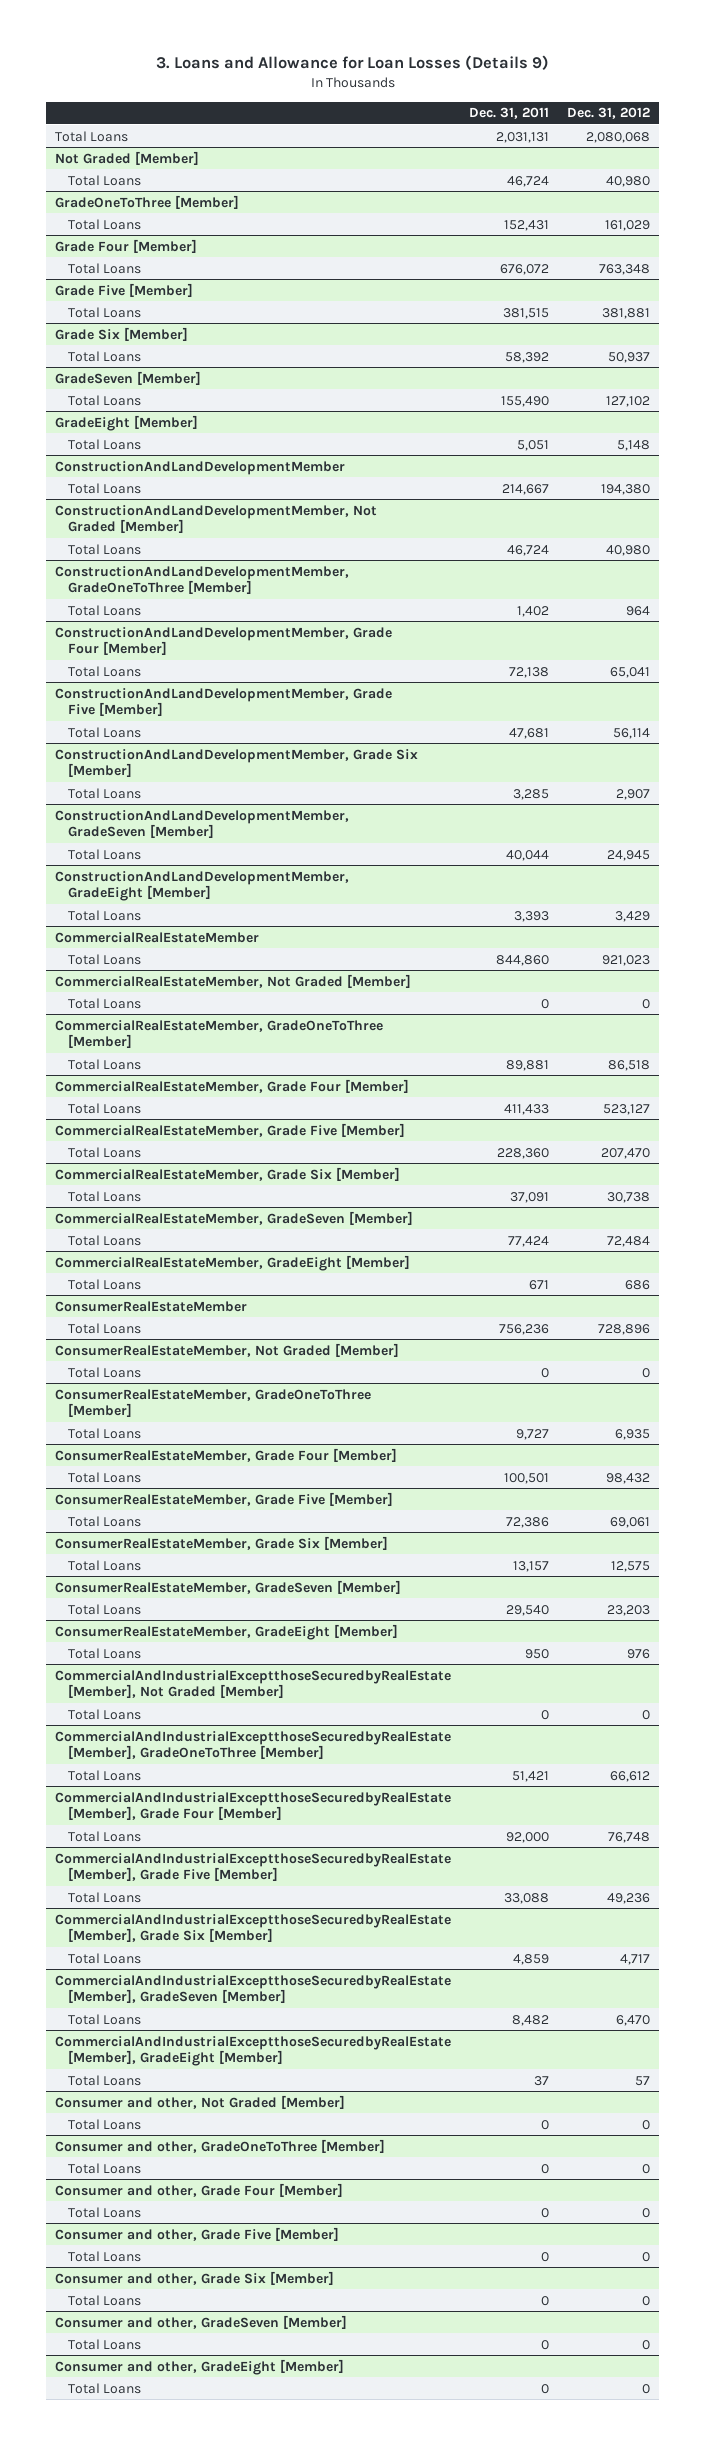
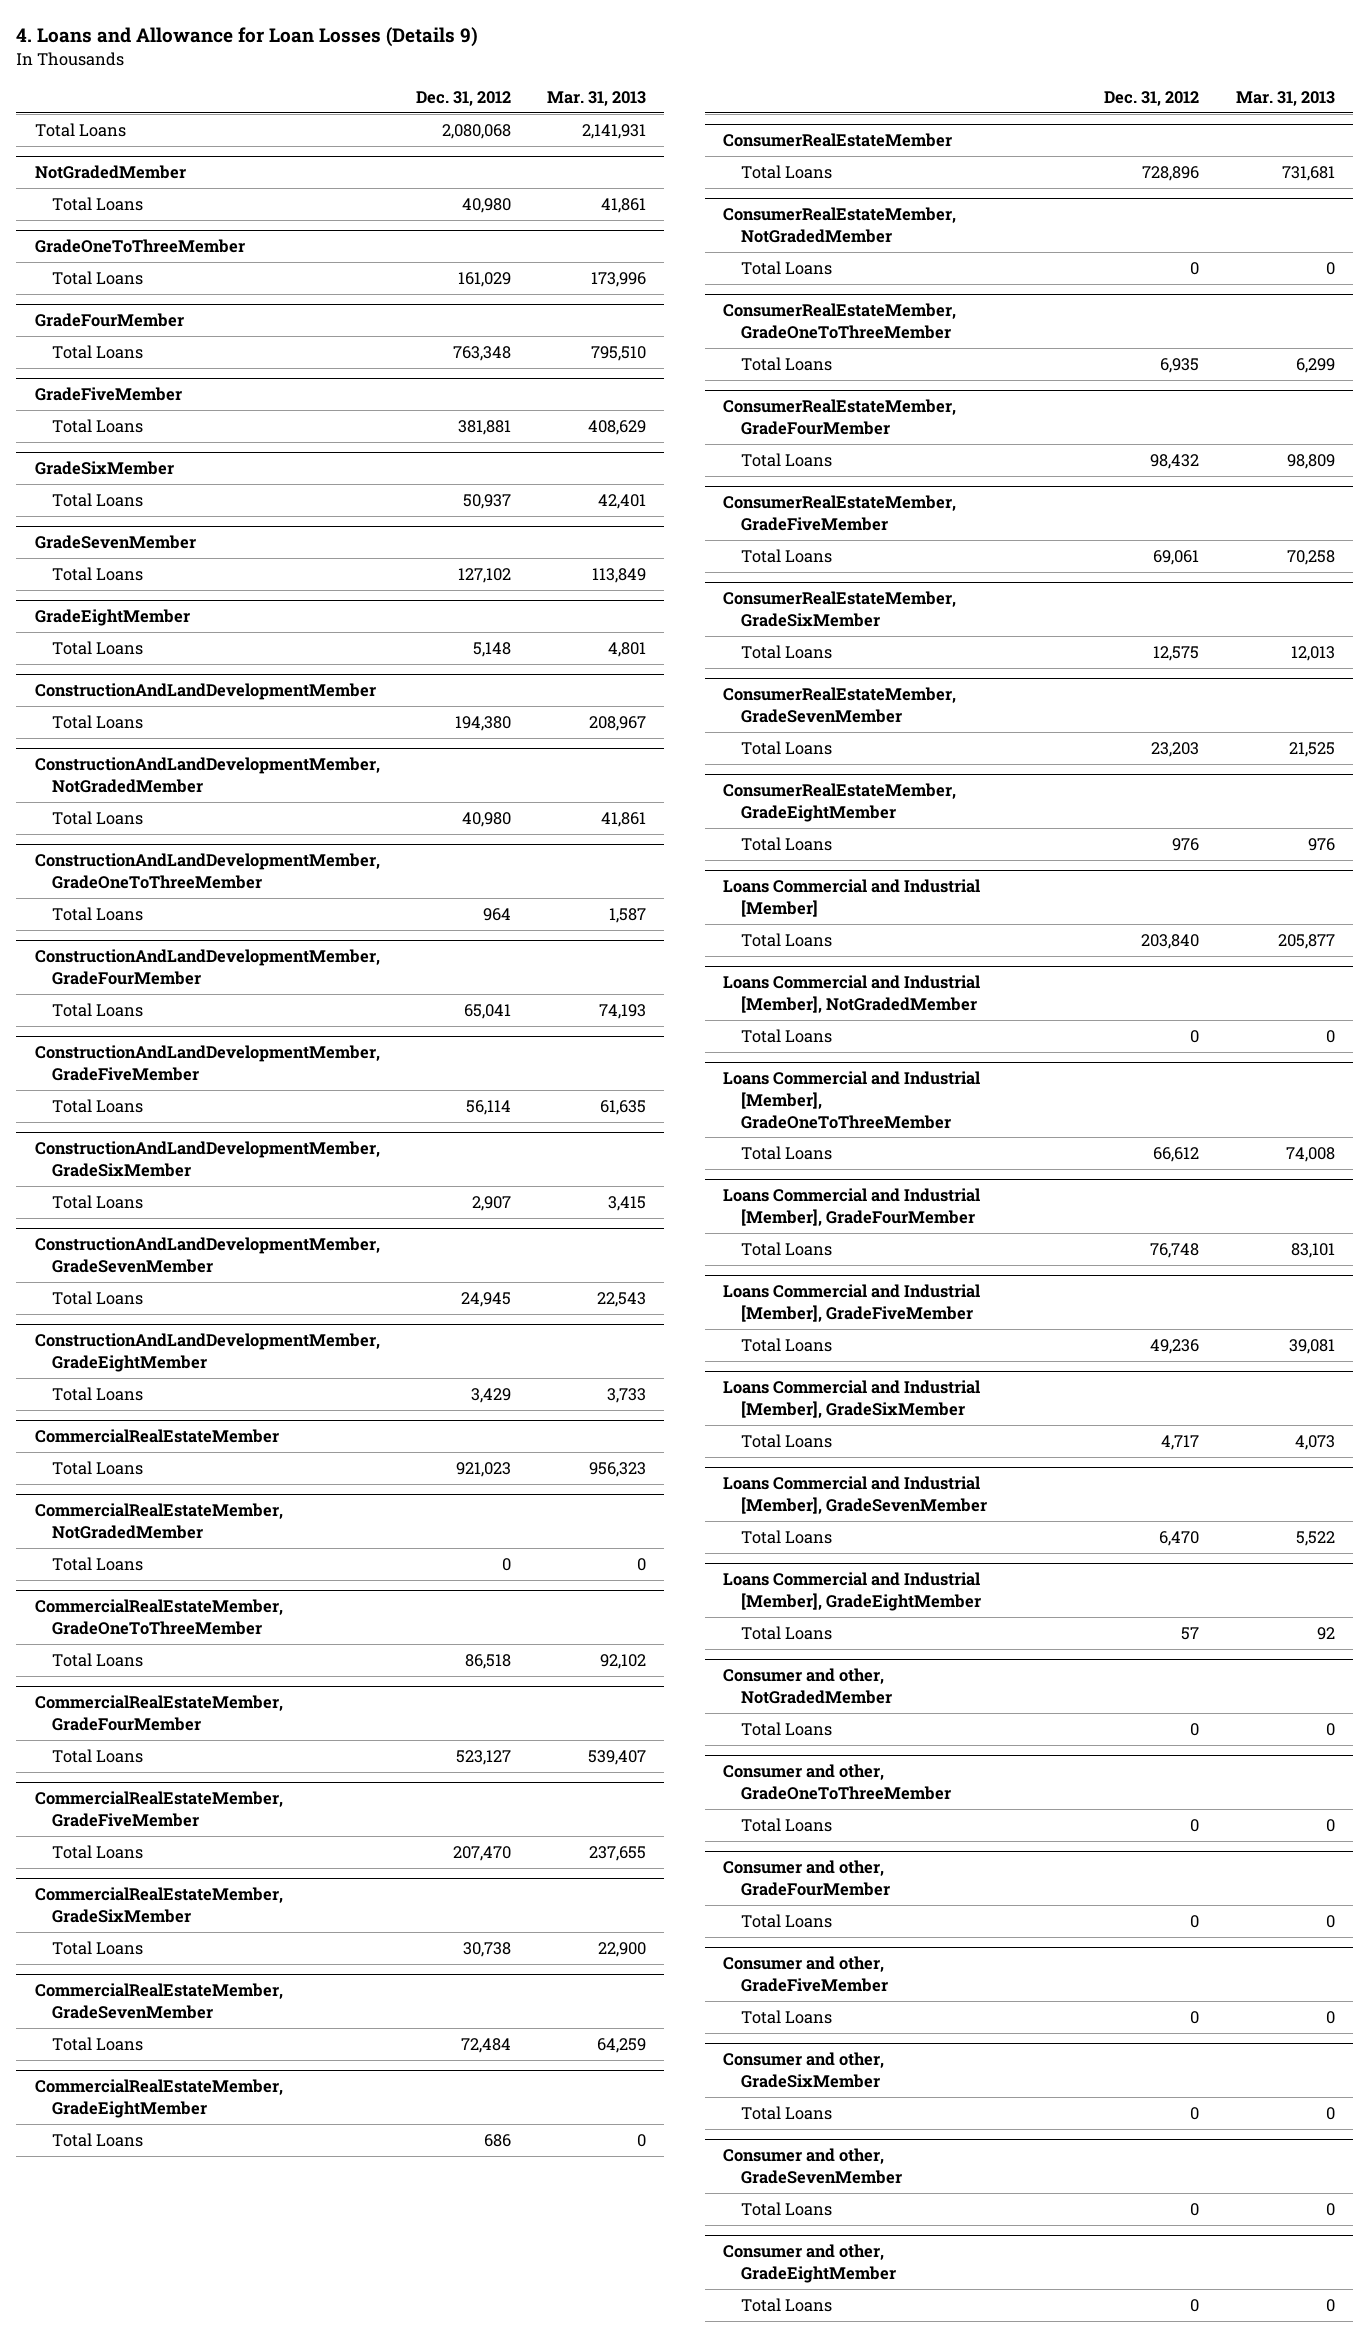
- 3. Loans and Allowance for Loan Losses (Details 9)
+ 4. Loans and Allowance for Loan Losses (Details 9)
- | Dec. 31, 2011 | Dec. 31, 2012
+ | Dec. 31, 2012 | Mar. 31, 2013
- Not Graded [Member]
+ NotGradedMember
- GradeOneToThree [Member]
+ GradeOneToThreeMember
- Grade Four [Member]
+ GradeFourMember
- Grade Five [Member]
+ GradeFiveMember
- Grade Six [Member]
+ GradeSixMember
- GradeSeven [Member]
+ GradeSevenMember
- GradeEight [Member]
+ GradeEightMember
- ConstructionAndLandDevelopmentMember, Not Graded [Member]
+ ConstructionAndLandDevelopmentMember, NotGradedMember
- ConstructionAndLandDevelopmentMember, GradeOneToThree [Member]
+ ConstructionAndLandDevelopmentMember, GradeOneToThreeMember
- ConstructionAndLandDevelopmentMember, Grade Four [Member]
+ ConstructionAndLandDevelopmentMember, GradeFourMember
- ConstructionAndLandDevelopmentMember, Grade Five [Member]
+ ConstructionAndLandDevelopmentMember, GradeFiveMember
- ConstructionAndLandDevelopmentMember, Grade Six [Member]
+ ConstructionAndLandDevelopmentMember, GradeSixMember
- ConstructionAndLandDevelopmentMember, GradeSeven [Member]
+ ConstructionAndLandDevelopmentMember, GradeSevenMember
- ConstructionAndLandDevelopmentMember, GradeEight [Member]
+ ConstructionAndLandDevelopmentMember, GradeEightMember
- CommercialRealEstateMember, Not Graded [Member]
+ CommercialRealEstateMember, NotGradedMember
- CommercialRealEstateMember, GradeOneToThree [Member]
+ CommercialRealEstateMember, GradeOneToThreeMember
- CommercialRealEstateMember, Grade Four [Member]
+ CommercialRealEstateMember, GradeFourMember
- CommercialRealEstateMember, Grade Five [Member]
+ CommercialRealEstateMember, GradeFiveMember
- CommercialRealEstateMember, Grade Six [Member]
+ CommercialRealEstateMember, GradeSixMember
- CommercialRealEstateMember, GradeSeven [Member]
+ CommercialRealEstateMember, GradeSevenMember
- CommercialRealEstateMember, GradeEight [Member]
+ CommercialRealEstateMember, GradeEightMember
- ConsumerRealEstateMember, Not Graded [Member]
+ ConsumerRealEstateMember, NotGradedMember
- ConsumerRealEstateMember, GradeOneToThree [Member]
+ ConsumerRealEstateMember, GradeOneToThreeMember
- ConsumerRealEstateMember, Grade Four [Member]
+ ConsumerRealEstateMember, GradeFourMember
- ConsumerRealEstateMember, Grade Five [Member]
+ ConsumerRealEstateMember, GradeFiveMember
- ConsumerRealEstateMember, Grade Six [Member]
+ ConsumerRealEstateMember, GradeSixMember
- ConsumerRealEstateMember, GradeSeven [Member]
+ ConsumerRealEstateMember, GradeSevenMember
- ConsumerRealEstateMember, GradeEight [Member]
+ ConsumerRealEstateMember, GradeEightMember
- CommercialAndIndustrialExceptthoseSecuredbyRealEstate [Member], Not Graded [Member]
+ Loans Commercial and Industrial [Member]
+ Total Loans | 203,840 | 205,877
+ Loans Commercial and Industrial [Member], NotGradedMember
- CommercialAndIndustrialExceptthoseSecuredbyRealEstate [Member], GradeOneToThree [Member]
+ Loans Commercial and Industrial [Member], GradeOneToThreeMember
- CommercialAndIndustrialExceptthoseSecuredbyRealEstate [Member], Grade Four [Member]
+ Loans Commercial and Industrial [Member], GradeFourMember
- CommercialAndIndustrialExceptthoseSecuredbyRealEstate [Member], Grade Five [Member]
+ Loans Commercial and Industrial [Member], GradeFiveMember
- CommercialAndIndustrialExceptthoseSecuredbyRealEstate [Member], Grade Six [Member]
+ Loans Commercial and Industrial [Member], GradeSixMember
- CommercialAndIndustrialExceptthoseSecuredbyRealEstate [Member], GradeSeven [Member]
+ Loans Commercial and Industrial [Member], GradeSevenMember
- CommercialAndIndustrialExceptthoseSecuredbyRealEstate [Member], GradeEight [Member]
+ Loans Commercial and Industrial [Member], GradeEightMember
- Consumer and other, Not Graded [Member]
+ Consumer and other, NotGradedMember
- Consumer and other, GradeOneToThree [Member]
+ Consumer and other, GradeOneToThreeMember
- Consumer and other, Grade Four [Member]
+ Consumer and other, GradeFourMember
- Consumer and other, Grade Five [Member]
+ Consumer and other, GradeFiveMember
- Consumer and other, Grade Six [Member]
+ Consumer and other, GradeSixMember
- Consumer and other, GradeSeven [Member]
+ Consumer and other, GradeSevenMember
- Consumer and other, GradeEight [Member]
+ Consumer and other, GradeEightMember

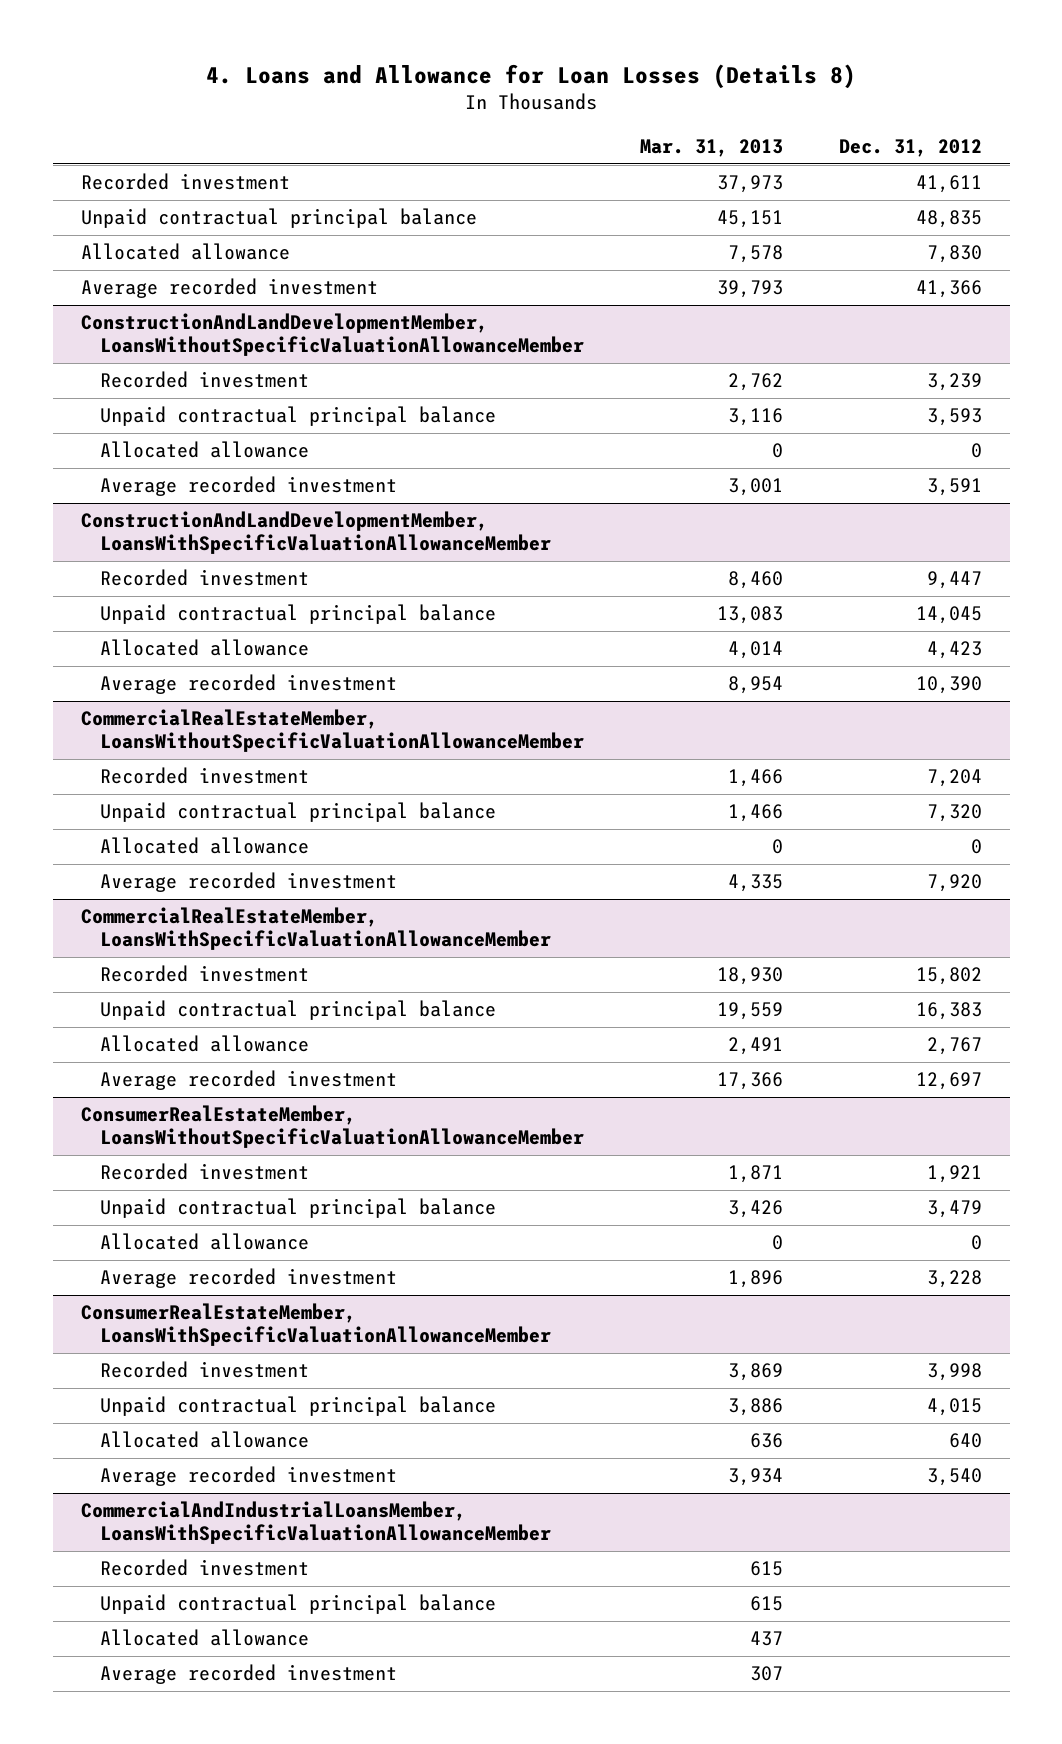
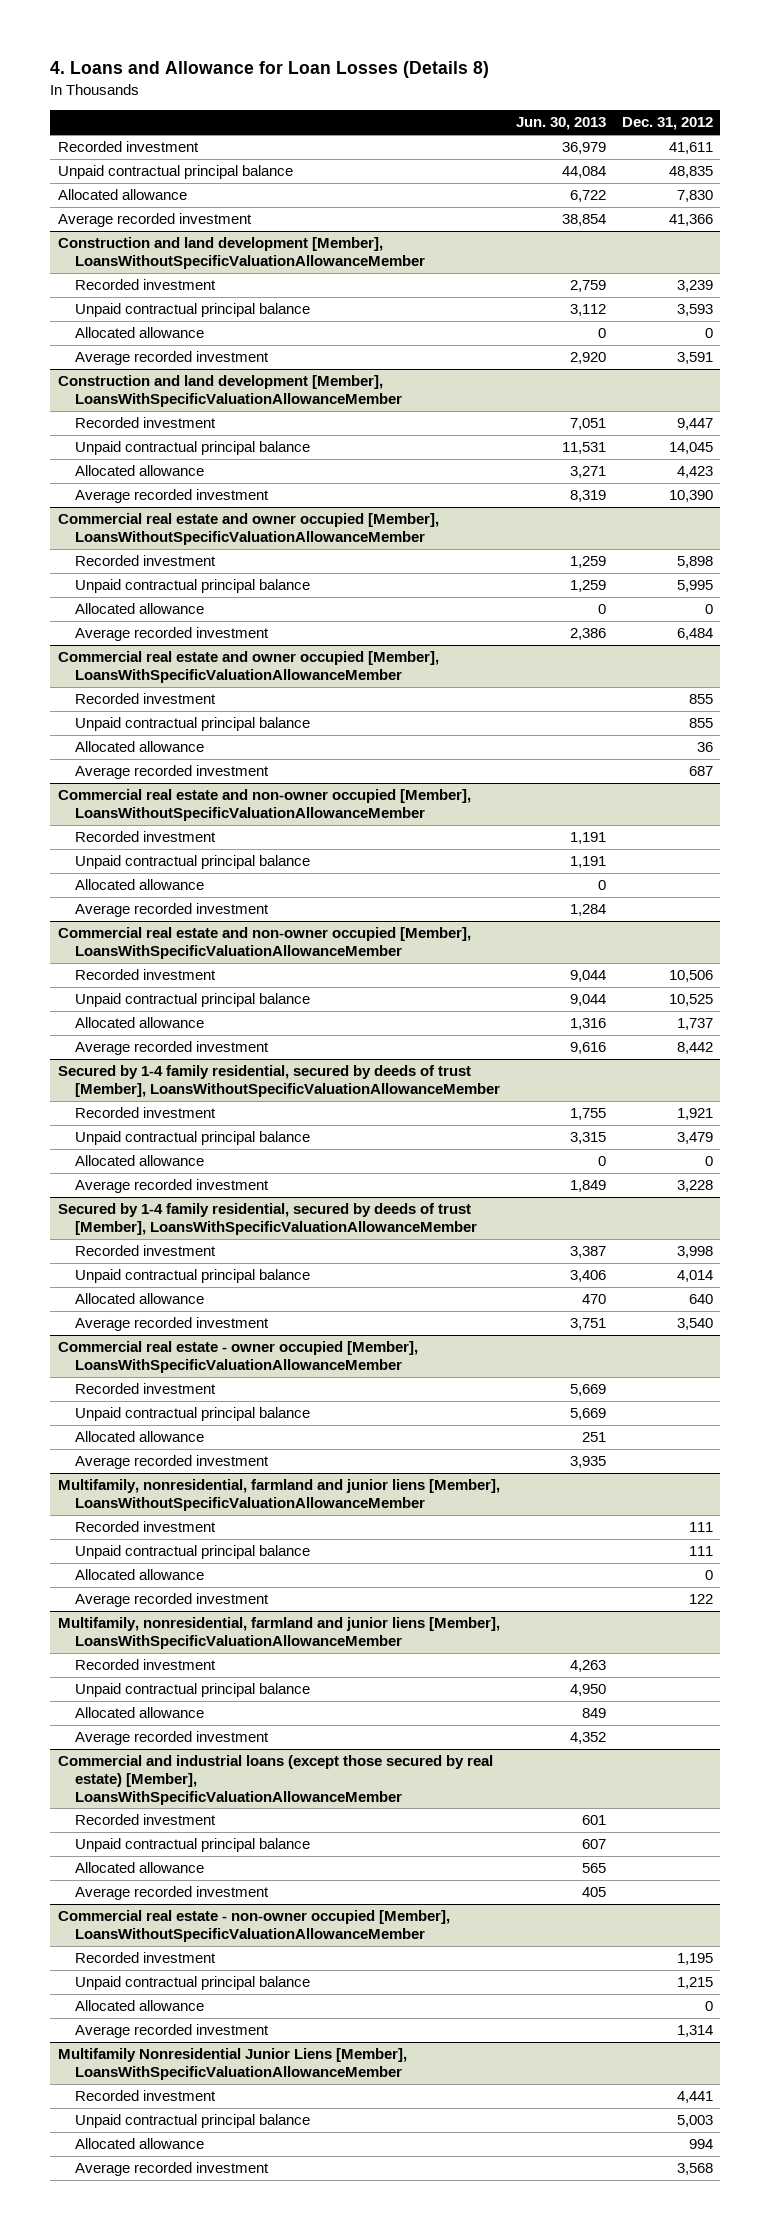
- | Mar. 31, 2013 | Dec. 31, 2012
+ | Jun. 30, 2013 | Dec. 31, 2012
- ConstructionAndLandDevelopmentMember, LoansWithoutSpecificValuationAllowanceMember
+ Construction and land development [Member], LoansWithoutSpecificValuationAllowanceMember
- ConstructionAndLandDevelopmentMember, LoansWithSpecificValuationAllowanceMember
+ Construction and land development [Member], LoansWithSpecificValuationAllowanceMember
- CommercialRealEstateMember, LoansWithoutSpecificValuationAllowanceMember
- Recorded investment | 1,466 | 7,204
- Unpaid contractual principal balance | 1,466 | 7,320
+ Commercial real estate and owner occupied [Member], LoansWithoutSpecificValuationAllowanceMember
+ Recorded investment | 1,259 | 5,898
+ Unpaid contractual principal balance | 1,259 | 5,995
- Average recorded investment | 4,335 | 7,920
- CommercialRealEstateMember, LoansWithSpecificValuationAllowanceMember
- Recorded investment | 18,930 | 15,802
- Unpaid contractual principal balance | 19,559 | 16,383
- Allocated allowance | 2,491 | 2,767
- Average recorded investment | 17,366 | 12,697
- ConsumerRealEstateMember, LoansWithoutSpecificValuationAllowanceMember
+ Average recorded investment | 2,386 | 6,484
+ Commercial real estate and owner occupied [Member], LoansWithSpecificValuationAllowanceMember
+ Recorded investment | | 855
+ Unpaid contractual principal balance | | 855
+ Allocated allowance | | 36
+ Average recorded investment | | 687
+ Commercial real estate and non-owner occupied [Member], LoansWithoutSpecificValuationAllowanceMember
+ Recorded investment | 1,191 |
+ Unpaid contractual principal balance | 1,191 |
+ Allocated allowance | 0 |
+ Average recorded investment | 1,284 |
+ Commercial real estate and non-owner occupied [Member], LoansWithSpecificValuationAllowanceMember
+ Recorded investment | 9,044 | 10,506
+ Unpaid contractual principal balance | 9,044 | 10,525
+ Allocated allowance | 1,316 | 1,737
+ Average recorded investment | 9,616 | 8,442
+ Secured by 1-4 family residential, secured by deeds of trust [Member], LoansWithoutSpecificValuationAllowanceMember
- ConsumerRealEstateMember, LoansWithSpecificValuationAllowanceMember
+ Secured by 1-4 family residential, secured by deeds of trust [Member], LoansWithSpecificValuationAllowanceMember
- Unpaid contractual principal balance | 3,886 | 4,015
+ Unpaid contractual principal balance | 3,406 | 4,014
- CommercialAndIndustrialLoansMember, LoansWithSpecificValuationAllowanceMember
+ Commercial real estate - owner occupied [Member], LoansWithSpecificValuationAllowanceMember
+ Multifamily, nonresidential, farmland and junior liens [Member], LoansWithoutSpecificValuationAllowanceMember
+ Recorded investment | | 111
+ Unpaid contractual principal balance | | 111
+ Allocated allowance | | 0
+ Average recorded investment | | 122
+ Multifamily, nonresidential, farmland and junior liens [Member], LoansWithSpecificValuationAllowanceMember
+ Recorded investment | 4,263 |
+ Unpaid contractual principal balance | 4,950 |
+ Allocated allowance | 849 |
+ Average recorded investment | 4,352 |
+ Commercial and industrial loans (except those secured by real estate) [Member], LoansWithSpecificValuationAllowanceMember
+ Recorded investment | 601 |
+ Unpaid contractual principal balance | 607 |
+ Allocated allowance | 565 |
+ Average recorded investment | 405 |
+ Commercial real estate - non-owner occupied [Member], LoansWithoutSpecificValuationAllowanceMember
+ Recorded investment | | 1,195
+ Unpaid contractual principal balance | | 1,215
+ Allocated allowance | | 0
+ Average recorded investment | | 1,314
+ Multifamily Nonresidential Junior Liens [Member], LoansWithSpecificValuationAllowanceMember
+ Recorded investment | | 4,441
+ Unpaid contractual principal balance | | 5,003
+ Allocated allowance | | 994
+ Average recorded investment | | 3,568

